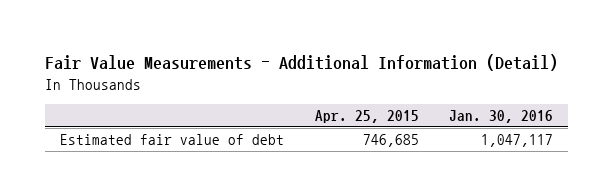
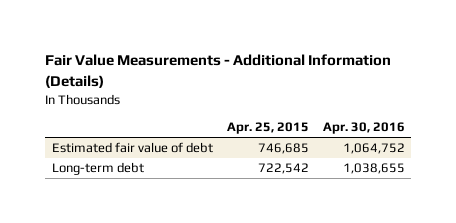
- Fair Value Measurements - Additional Information (Detail)
+ Fair Value Measurements - Additional Information (Details)
- | Apr. 25, 2015 | Jan. 30, 2016
+ | Apr. 25, 2015 | Apr. 30, 2016
+ Long-term debt | 722,542 | 1,038,655

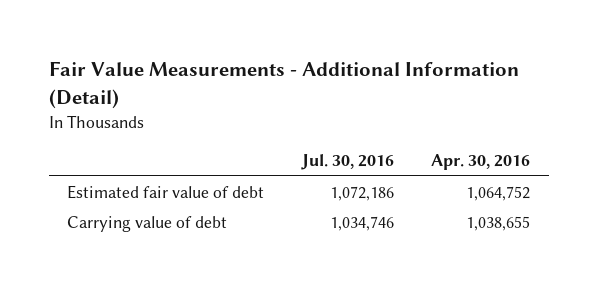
- Fair Value Measurements - Additional Information (Details)
+ Fair Value Measurements - Additional Information (Detail)
- | Apr. 25, 2015 | Apr. 30, 2016
+ | Jul. 30, 2016 | Apr. 30, 2016
- Long-term debt | 722,542 | 1,038,655
+ Carrying value of debt | 1,034,746 | 1,038,655

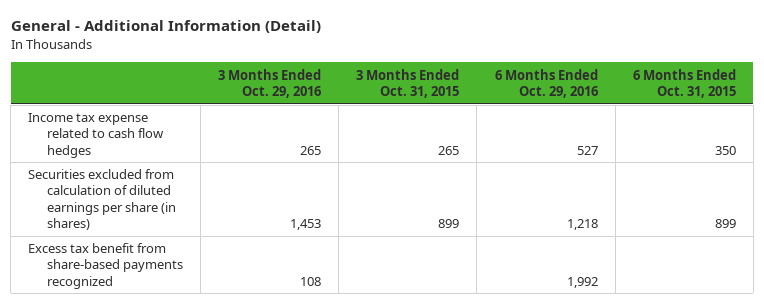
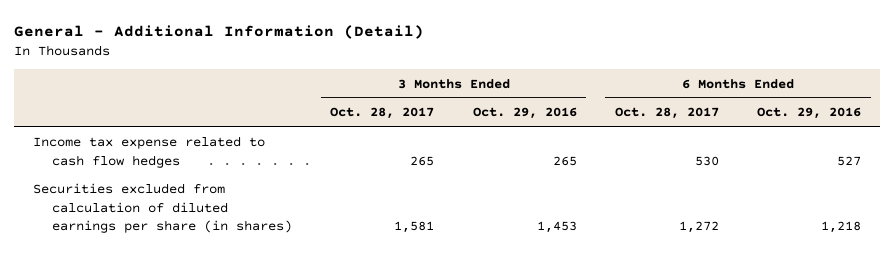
- | 3 Months Ended Oct. 29, 2016 | 3 Months Ended Oct. 31, 2015 | 6 Months Ended Oct. 29, 2016 | 6 Months Ended Oct. 31, 2015
+ | 3 Months Ended Oct. 28, 2017 | 3 Months Ended Oct. 29, 2016 | 6 Months Ended Oct. 28, 2017 | 6 Months Ended Oct. 29, 2016
- Excess tax benefit from share-based payments recognized | 108 | | 1,992 |

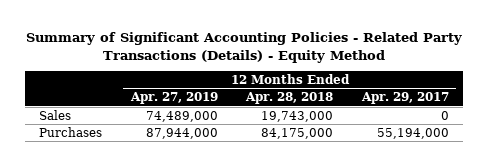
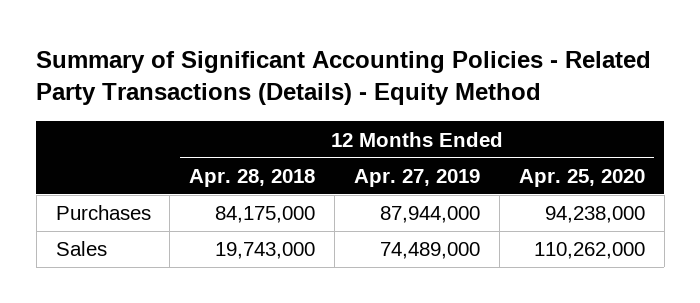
- | 12 Months Ended Apr. 27, 2019 | 12 Months Ended Apr. 28, 2018 | 12 Months Ended Apr. 29, 2017
+ | 12 Months Ended Apr. 28, 2018 | 12 Months Ended Apr. 27, 2019 | 12 Months Ended Apr. 25, 2020
moved down: Sales | 19,743,000 | 74,489,000 | 110,262,000

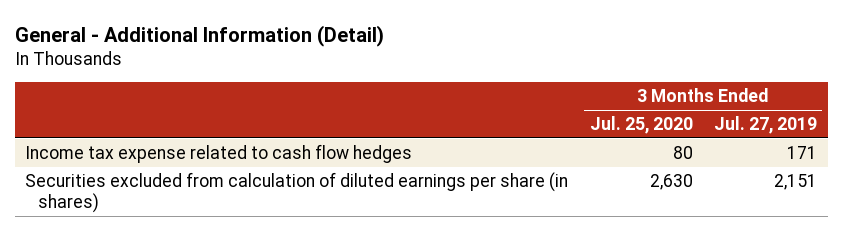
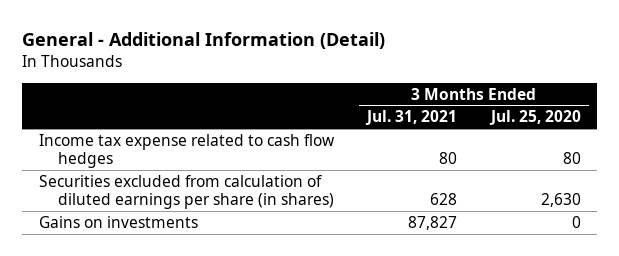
- | 3 Months Ended Jul. 25, 2020 | 3 Months Ended Jul. 27, 2019
+ | 3 Months Ended Jul. 31, 2021 | 3 Months Ended Jul. 25, 2020
+ Gains on investments | 87,827 | 0

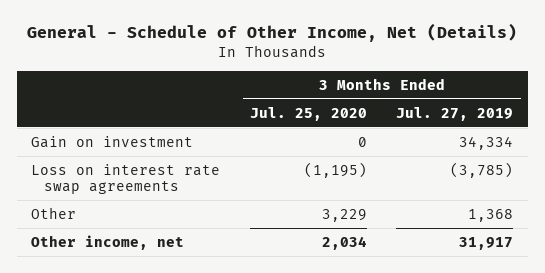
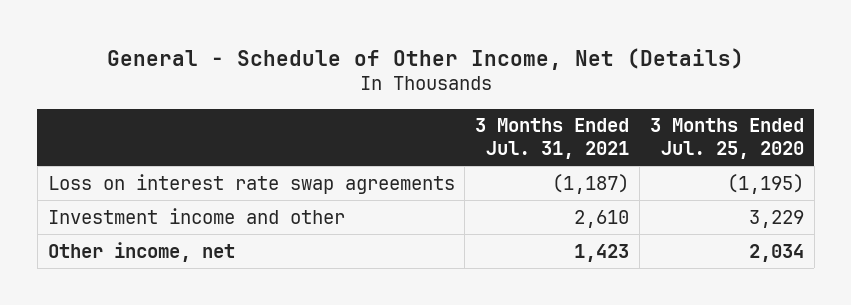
- | 3 Months Ended Jul. 25, 2020 | 3 Months Ended Jul. 27, 2019
+ | 3 Months Ended Jul. 31, 2021 | 3 Months Ended Jul. 25, 2020
- Gain on investment | 0 | 34,334
- Other | 3,229 | 1,368
+ Investment income and other | 2,610 | 3,229

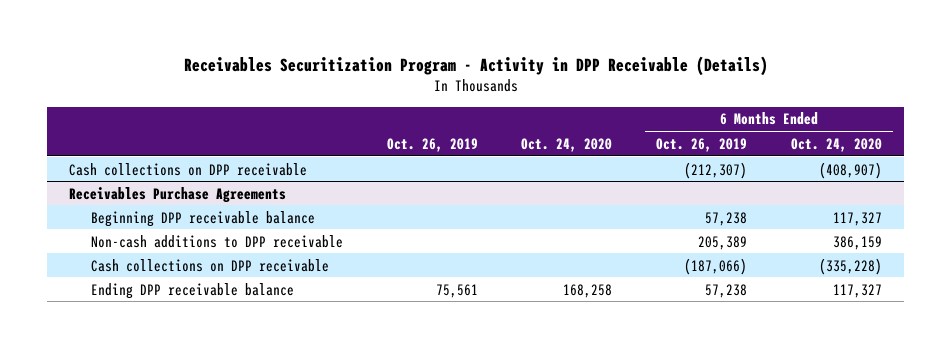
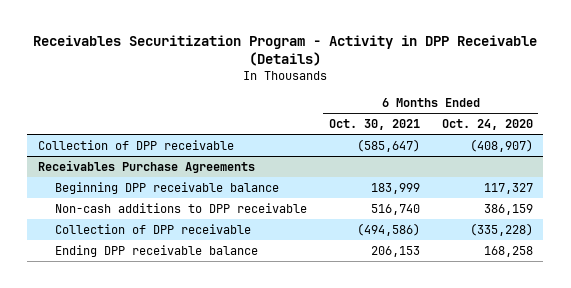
- | Oct. 26, 2019 | Oct. 24, 2020 | 6 Months Ended Oct. 26, 2019 | 6 Months Ended Oct. 24, 2020
+ | 6 Months Ended Oct. 30, 2021 | 6 Months Ended Oct. 24, 2020
- Cash collections on DPP receivable | | | (212,307) | (408,907)
+ Collection of DPP receivable | (585,647) | (408,907)
@ Receivables Purchase Agreements
- Cash collections on DPP receivable | | | (187,066) | (335,228)
- Ending DPP receivable balance | 75,561 | 168,258 | 57,238 | 117,327
+ Collection of DPP receivable | (494,586) | (335,228)
+ Ending DPP receivable balance | 206,153 | 168,258

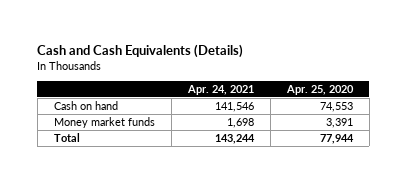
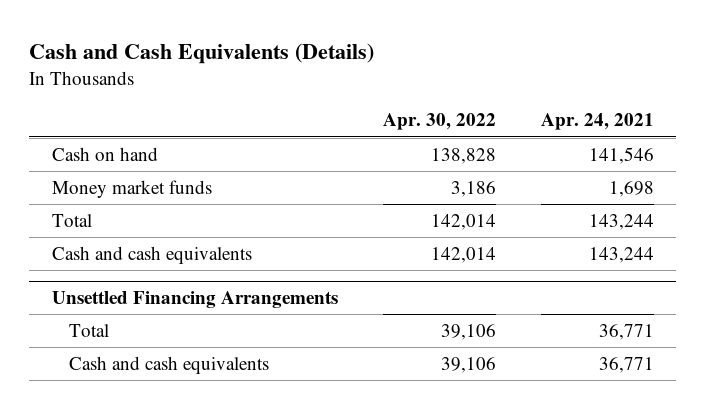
- | Apr. 24, 2021 | Apr. 25, 2020
+ | Apr. 30, 2022 | Apr. 24, 2021
+ Cash and cash equivalents | 142,014 | 143,244
+ Unsettled Financing Arrangements
+ Total | 39,106 | 36,771
+ Cash and cash equivalents | 39,106 | 36,771

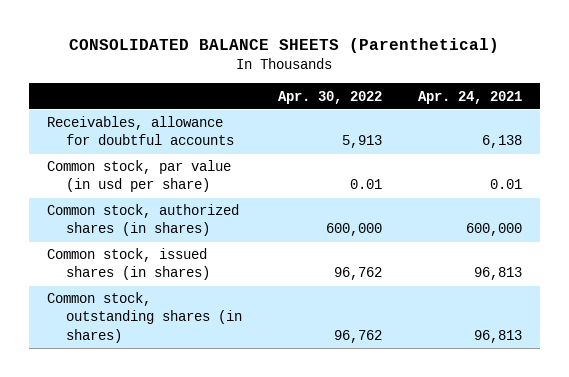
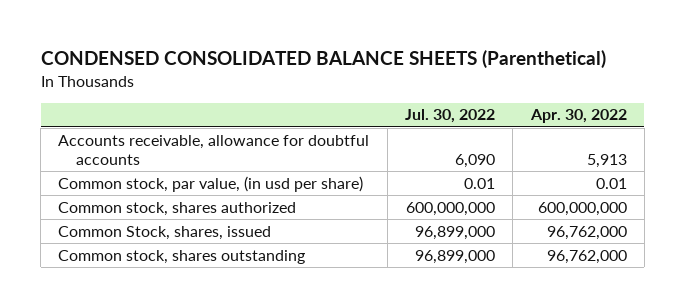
- CONSOLIDATED BALANCE SHEETS (Parenthetical)
+ CONDENSED CONSOLIDATED BALANCE SHEETS (Parenthetical)
- | Apr. 30, 2022 | Apr. 24, 2021
+ | Jul. 30, 2022 | Apr. 30, 2022
- Receivables, allowance for doubtful accounts | 5,913 | 6,138
- Common stock, par value (in usd per share) | 0.01 | 0.01
- Common stock, authorized shares (in shares) | 600,000 | 600,000
- Common stock, issued shares (in shares) | 96,762 | 96,813
- Common stock, outstanding shares (in shares) | 96,762 | 96,813
+ Accounts receivable, allowance for doubtful accounts | 6,090 | 5,913
+ Common stock, par value, (in usd per share) | 0.01 | 0.01
+ Common stock, shares authorized | 600,000,000 | 600,000,000
+ Common Stock, shares, issued | 96,899,000 | 96,762,000
+ Common stock, shares outstanding | 96,899,000 | 96,762,000

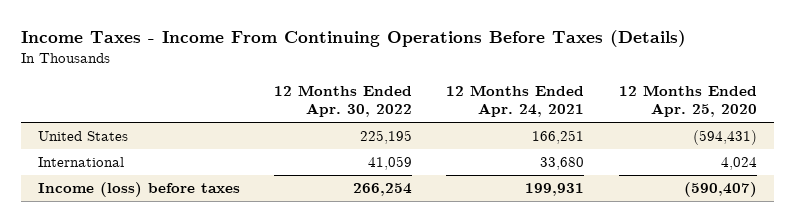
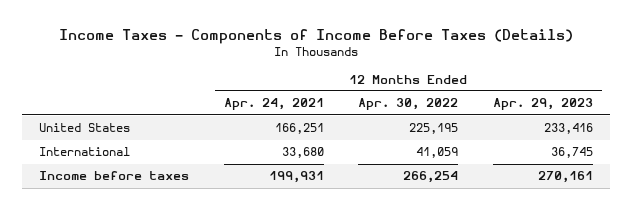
- Income Taxes - Income From Continuing Operations Before Taxes (Details)
+ Income Taxes - Components of Income Before Taxes (Details)
- | 12 Months Ended Apr. 30, 2022 | 12 Months Ended Apr. 24, 2021 | 12 Months Ended Apr. 25, 2020
+ | 12 Months Ended Apr. 24, 2021 | 12 Months Ended Apr. 30, 2022 | 12 Months Ended Apr. 29, 2023
- Income (loss) before taxes | 266,254 | 199,931 | (590,407)
+ Income before taxes | 199,931 | 266,254 | 270,161

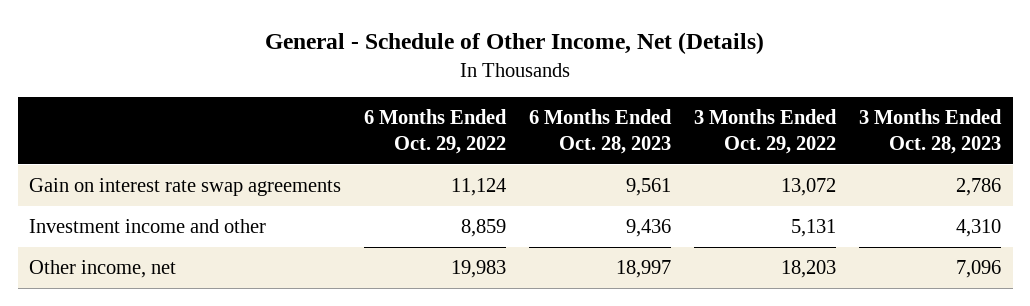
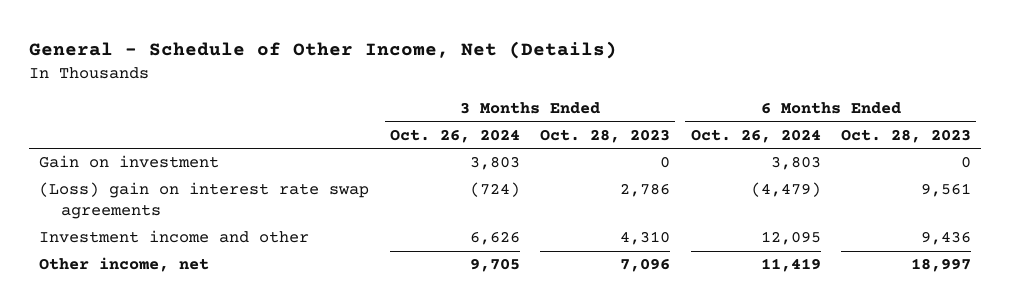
- | 6 Months Ended Oct. 29, 2022 | 6 Months Ended Oct. 28, 2023 | 3 Months Ended Oct. 29, 2022 | 3 Months Ended Oct. 28, 2023
+ | 3 Months Ended Oct. 26, 2024 | 3 Months Ended Oct. 28, 2023 | 6 Months Ended Oct. 26, 2024 | 6 Months Ended Oct. 28, 2023
- Gain on interest rate swap agreements | 11,124 | 9,561 | 13,072 | 2,786
+ Gain on investment | 3,803 | 0 | 3,803 | 0
+ (Loss) gain on interest rate swap agreements | (724) | 2,786 | (4,479) | 9,561

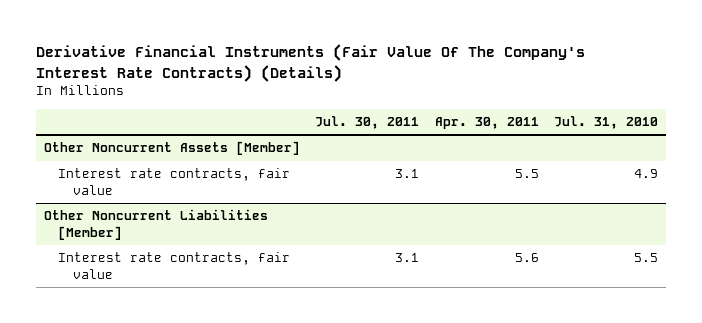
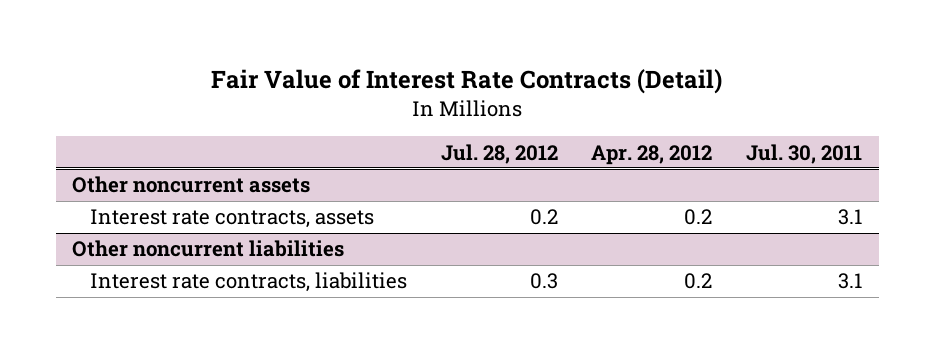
- Derivative Financial Instruments (Fair Value Of The Company's Interest Rate Contracts) (Details)
+ Fair Value of Interest Rate Contracts (Detail)
- | Jul. 30, 2011 | Apr. 30, 2011 | Jul. 31, 2010
+ | Jul. 28, 2012 | Apr. 28, 2012 | Jul. 30, 2011
- Other Noncurrent Assets [Member]
- Interest rate contracts, fair value | 3.1 | 5.5 | 4.9
- Other Noncurrent Liabilities [Member]
- Interest rate contracts, fair value | 3.1 | 5.6 | 5.5
+ Other noncurrent assets
+ Interest rate contracts, assets | 0.2 | 0.2 | 3.1
+ Other noncurrent liabilities
+ Interest rate contracts, liabilities | 0.3 | 0.2 | 3.1

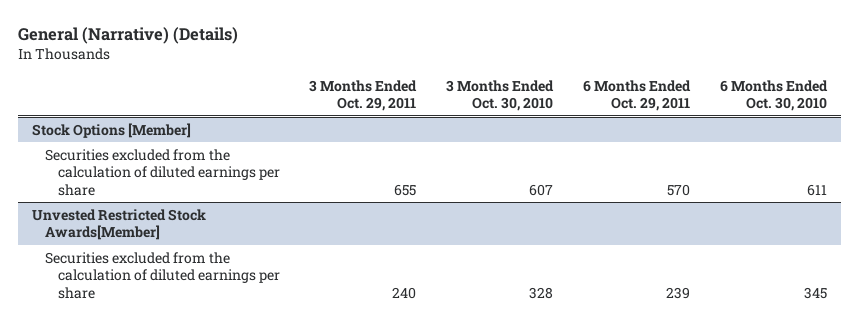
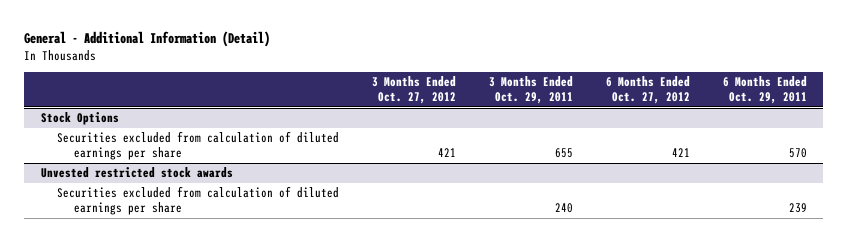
- General (Narrative) (Details)
+ General - Additional Information (Detail)
- | 3 Months Ended Oct. 29, 2011 | 3 Months Ended Oct. 30, 2010 | 6 Months Ended Oct. 29, 2011 | 6 Months Ended Oct. 30, 2010
+ | 3 Months Ended Oct. 27, 2012 | 3 Months Ended Oct. 29, 2011 | 6 Months Ended Oct. 27, 2012 | 6 Months Ended Oct. 29, 2011
- Stock Options [Member]
- Securities excluded from the calculation of diluted earnings per share | 655 | 607 | 570 | 611
- Unvested Restricted Stock Awards[Member]
- Securities excluded from the calculation of diluted earnings per share | 240 | 328 | 239 | 345
+ Stock Options
+ Securities excluded from calculation of diluted earnings per share | 421 | 655 | 421 | 570
+ Unvested restricted stock awards
+ Securities excluded from calculation of diluted earnings per share | | 240 | | 239

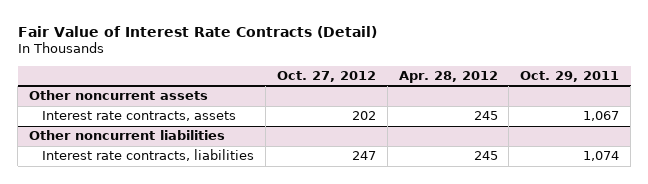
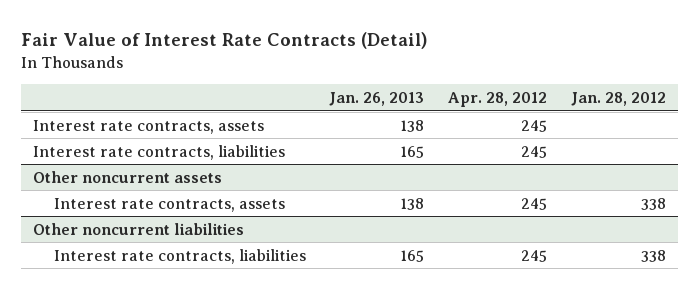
- | Oct. 27, 2012 | Apr. 28, 2012 | Oct. 29, 2011
+ | Jan. 26, 2013 | Apr. 28, 2012 | Jan. 28, 2012
+ Interest rate contracts, assets | 138 | 245 |
+ Interest rate contracts, liabilities | 165 | 245 |

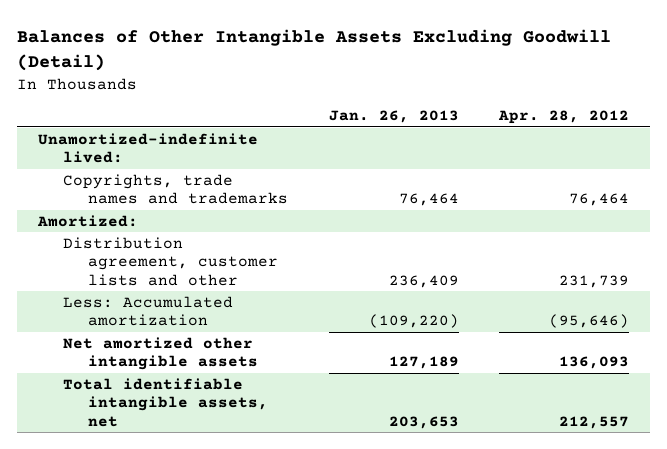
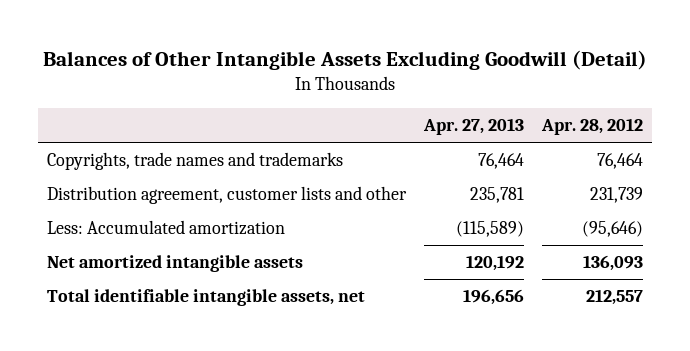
- | Jan. 26, 2013 | Apr. 28, 2012
+ | Apr. 27, 2013 | Apr. 28, 2012
- Unamortized-indefinite lived:
- Amortized:
- Net amortized other intangible assets | 127,189 | 136,093
+ Net amortized intangible assets | 120,192 | 136,093

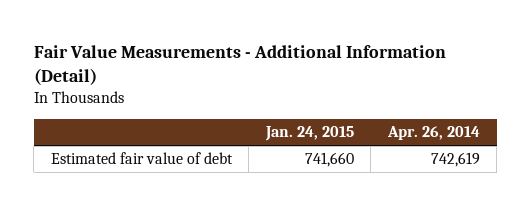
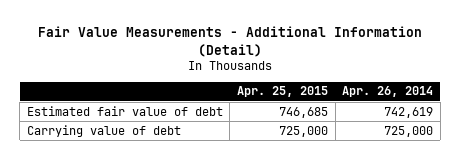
- | Jan. 24, 2015 | Apr. 26, 2014
+ | Apr. 25, 2015 | Apr. 26, 2014
+ Carrying value of debt | 725,000 | 725,000

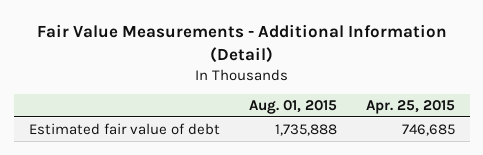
- | Apr. 25, 2015 | Apr. 26, 2014
+ | Aug. 01, 2015 | Apr. 25, 2015
- Carrying value of debt | 725,000 | 725,000

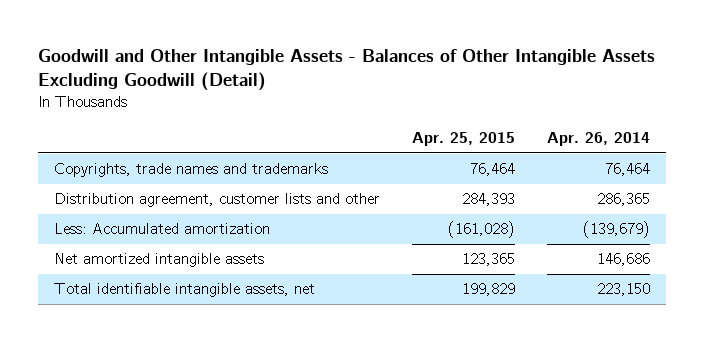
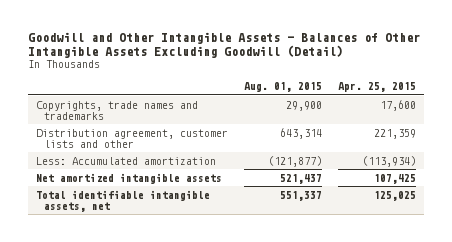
- | Apr. 25, 2015 | Apr. 26, 2014
+ | Aug. 01, 2015 | Apr. 25, 2015
- Copyrights, trade names and trademarks | 76,464 | 76,464
- Distribution agreement, customer lists and other | 284,393 | 286,365
- Less: Accumulated amortization | (161,028) | (139,679)
- Net amortized intangible assets | 123,365 | 146,686
- Total identifiable intangible assets, net | 199,829 | 223,150
+ Copyrights, trade names and trademarks | 29,900 | 17,600
+ Distribution agreement, customer lists and other | 643,314 | 221,359
+ Less: Accumulated amortization | (121,877) | (113,934)
+ Net amortized intangible assets | 521,437 | 107,425
+ Total identifiable intangible assets, net | 551,337 | 125,025

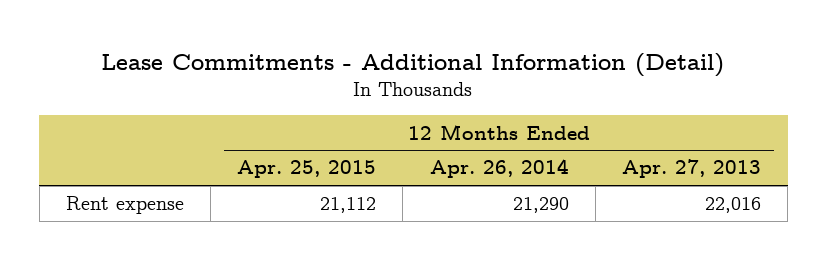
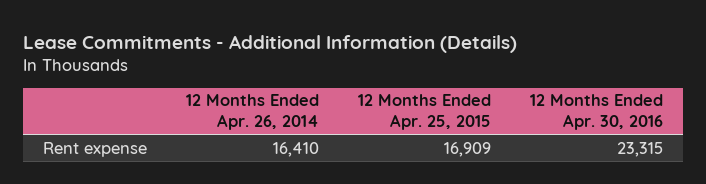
- Lease Commitments - Additional Information (Detail)
+ Lease Commitments - Additional Information (Details)
- | 12 Months Ended Apr. 25, 2015 | 12 Months Ended Apr. 26, 2014 | 12 Months Ended Apr. 27, 2013
+ | 12 Months Ended Apr. 26, 2014 | 12 Months Ended Apr. 25, 2015 | 12 Months Ended Apr. 30, 2016
- Rent expense | 21,112 | 21,290 | 22,016
+ Rent expense | 16,410 | 16,909 | 23,315

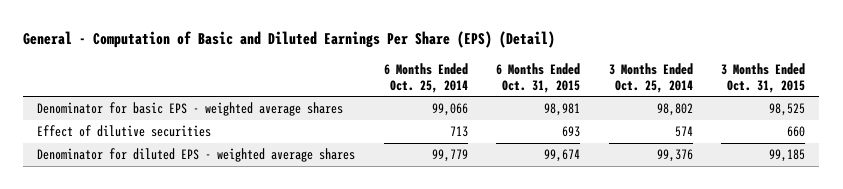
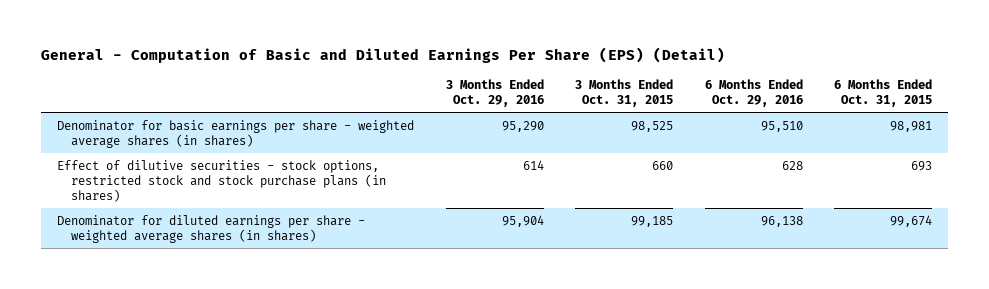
- | 6 Months Ended Oct. 25, 2014 | 6 Months Ended Oct. 31, 2015 | 3 Months Ended Oct. 25, 2014 | 3 Months Ended Oct. 31, 2015
+ | 3 Months Ended Oct. 29, 2016 | 3 Months Ended Oct. 31, 2015 | 6 Months Ended Oct. 29, 2016 | 6 Months Ended Oct. 31, 2015
- Denominator for basic EPS - weighted average shares | 99,066 | 98,981 | 98,802 | 98,525
- Effect of dilutive securities | 713 | 693 | 574 | 660
- Denominator for diluted EPS - weighted average shares | 99,779 | 99,674 | 99,376 | 99,185
+ Denominator for basic earnings per share - weighted average shares (in shares) | 95,290 | 98,525 | 95,510 | 98,981
+ Effect of dilutive securities - stock options, restricted stock and stock purchase plans (in shares) | 614 | 660 | 628 | 693
+ Denominator for diluted earnings per share - weighted average shares (in shares) | 95,904 | 99,185 | 96,138 | 99,674

